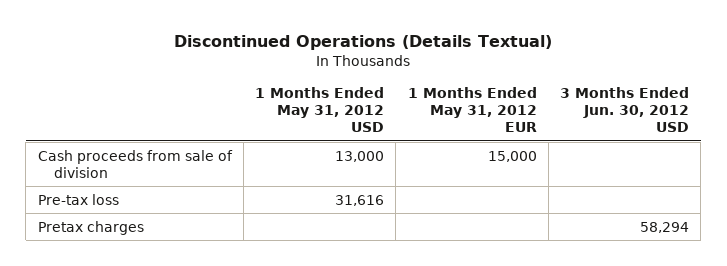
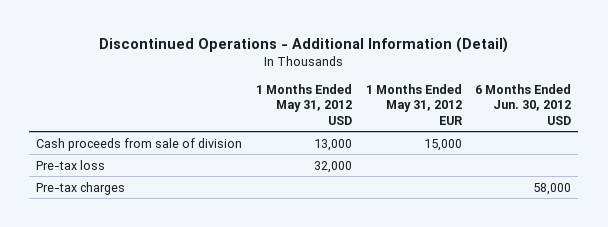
- Discontinued Operations (Details Textual)
+ Discontinued Operations - Additional Information (Detail)
- | 1 Months Ended May 31, 2012 USD | 1 Months Ended May 31, 2012 EUR | 3 Months Ended Jun. 30, 2012 USD
+ | 1 Months Ended May 31, 2012 USD | 1 Months Ended May 31, 2012 EUR | 6 Months Ended Jun. 30, 2012 USD
- Pre-tax loss | 31,616 | |
- Pretax charges | | | 58,294
+ Pre-tax loss | 32,000 | |
+ Pre-tax charges | | | 58,000

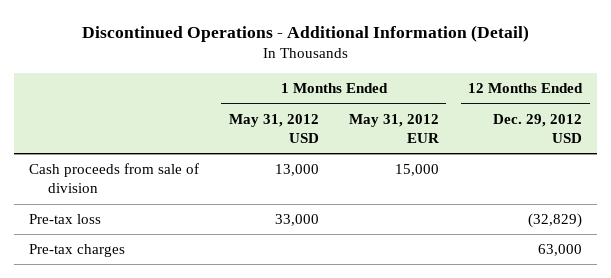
- | 1 Months Ended May 31, 2012 USD | 1 Months Ended May 31, 2012 EUR | 6 Months Ended Jun. 30, 2012 USD
+ | 1 Months Ended May 31, 2012 USD | 1 Months Ended May 31, 2012 EUR | 12 Months Ended Dec. 29, 2012 USD
- Pre-tax loss | 32,000 | |
+ Pre-tax loss | 33,000 | | (32,829)

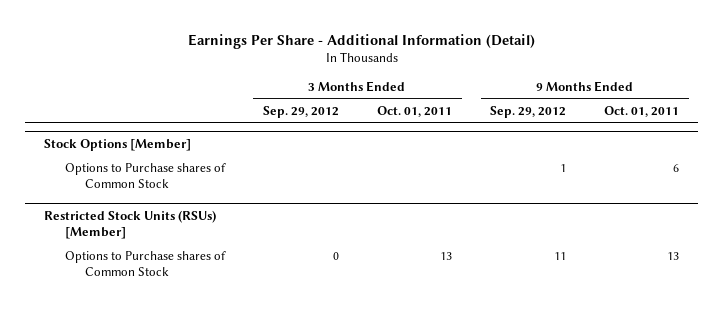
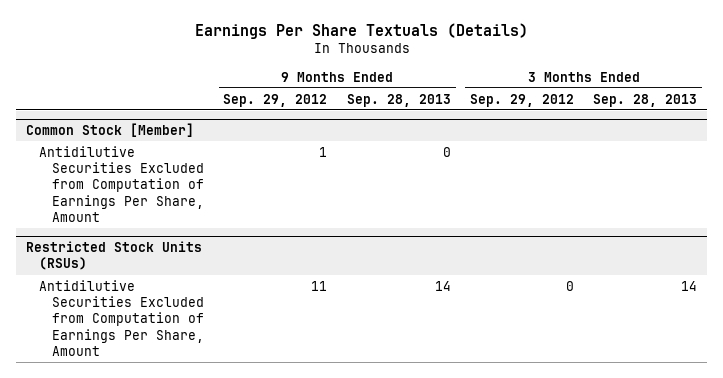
- Earnings Per Share - Additional Information (Detail)
+ Earnings Per Share Textuals (Details)
- | 3 Months Ended Sep. 29, 2012 | 3 Months Ended Oct. 01, 2011 | 9 Months Ended Sep. 29, 2012 | 9 Months Ended Oct. 01, 2011
+ | 9 Months Ended Sep. 29, 2012 | 9 Months Ended Sep. 28, 2013 | 3 Months Ended Sep. 29, 2012 | 3 Months Ended Sep. 28, 2013
- Stock Options [Member]
- Options to Purchase shares of Common Stock | | | 1 | 6
- Restricted Stock Units (RSUs) [Member]
- Options to Purchase shares of Common Stock | 0 | 13 | 11 | 13
+ Common Stock [Member]
+ Antidilutive Securities Excluded from Computation of Earnings Per Share, Amount | 1 | 0 | |
+ Restricted Stock Units (RSUs)
+ Antidilutive Securities Excluded from Computation of Earnings Per Share, Amount | 11 | 14 | 0 | 14

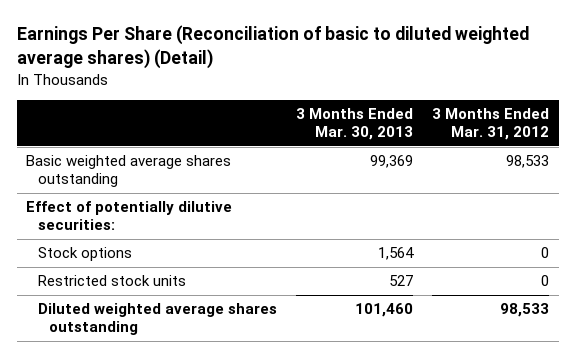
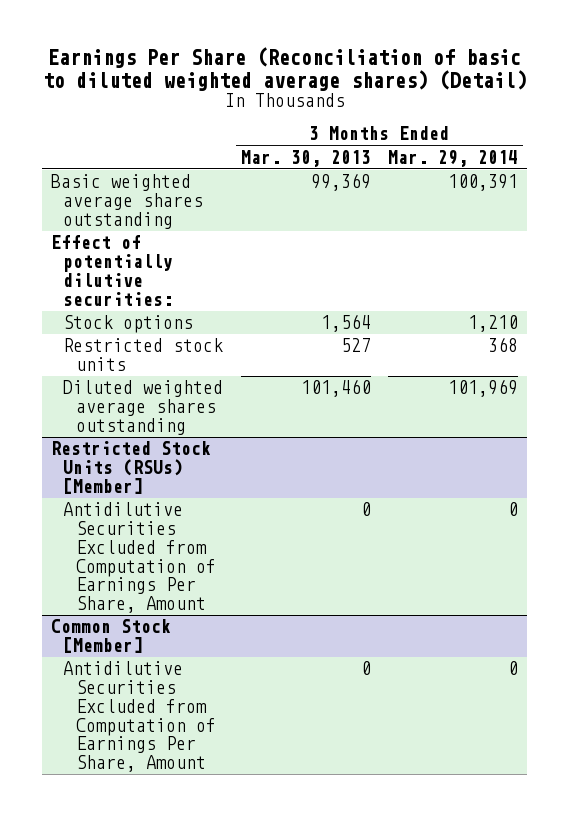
- | 3 Months Ended Mar. 30, 2013 | 3 Months Ended Mar. 31, 2012
+ | 3 Months Ended Mar. 30, 2013 | 3 Months Ended Mar. 29, 2014
+ Restricted Stock Units (RSUs) [Member]
+ Antidilutive Securities Excluded from Computation of Earnings Per Share, Amount | 0 | 0
+ Common Stock [Member]
+ Antidilutive Securities Excluded from Computation of Earnings Per Share, Amount | 0 | 0

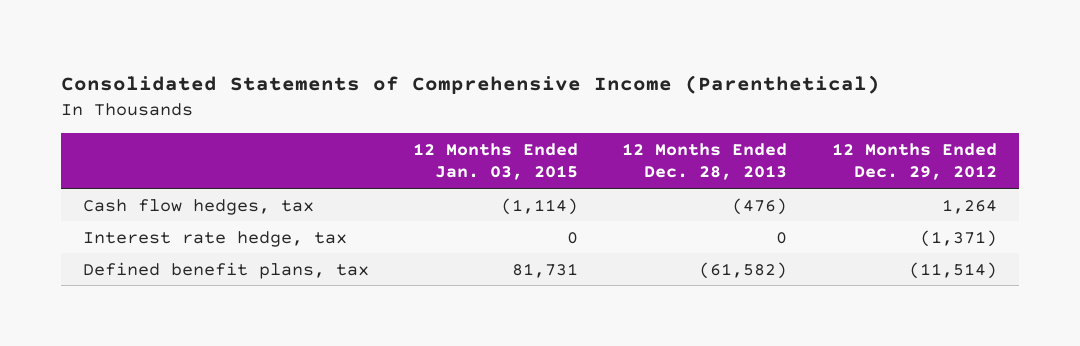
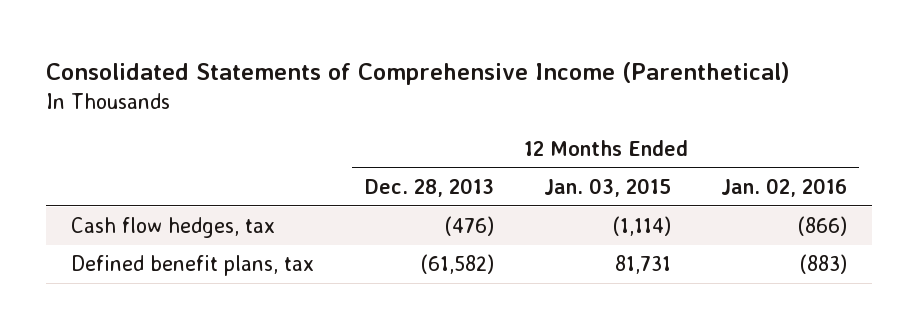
- | 12 Months Ended Jan. 03, 2015 | 12 Months Ended Dec. 28, 2013 | 12 Months Ended Dec. 29, 2012
+ | 12 Months Ended Dec. 28, 2013 | 12 Months Ended Jan. 03, 2015 | 12 Months Ended Jan. 02, 2016
- Interest rate hedge, tax | 0 | 0 | (1,371)

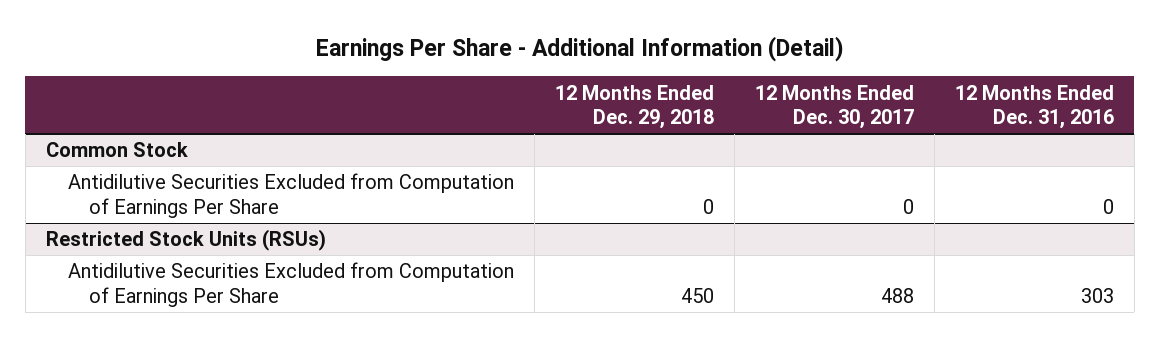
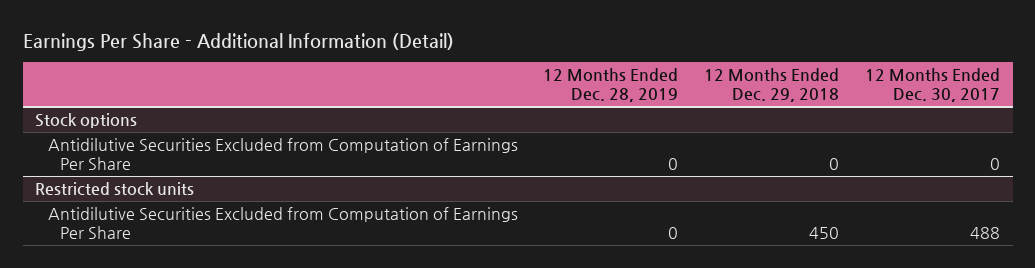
- | 12 Months Ended Dec. 29, 2018 | 12 Months Ended Dec. 30, 2017 | 12 Months Ended Dec. 31, 2016
+ | 12 Months Ended Dec. 28, 2019 | 12 Months Ended Dec. 29, 2018 | 12 Months Ended Dec. 30, 2017
- Common Stock
+ Stock options
- Restricted Stock Units (RSUs)
+ Restricted stock units

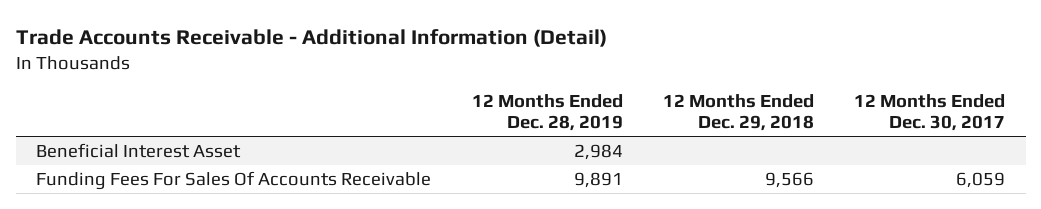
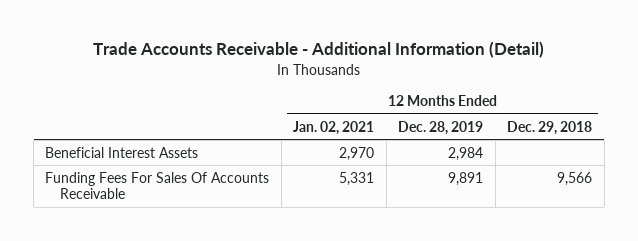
- | 12 Months Ended Dec. 28, 2019 | 12 Months Ended Dec. 29, 2018 | 12 Months Ended Dec. 30, 2017
+ | 12 Months Ended Jan. 02, 2021 | 12 Months Ended Dec. 28, 2019 | 12 Months Ended Dec. 29, 2018
- Beneficial Interest Asset | 2,984 | |
+ Beneficial Interest Assets | 2,970 | 2,984 |

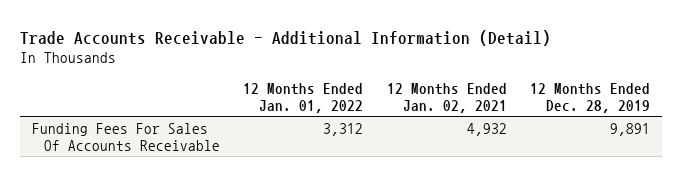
- | 12 Months Ended Jan. 02, 2021 | 12 Months Ended Dec. 28, 2019 | 12 Months Ended Dec. 29, 2018
+ | 12 Months Ended Jan. 01, 2022 | 12 Months Ended Jan. 02, 2021 | 12 Months Ended Dec. 28, 2019
- Beneficial Interest Assets | 2,970 | 2,984 |
- Funding Fees For Sales Of Accounts Receivable | 5,331 | 9,891 | 9,566
+ Funding Fees For Sales Of Accounts Receivable | 3,312 | 4,932 | 9,891

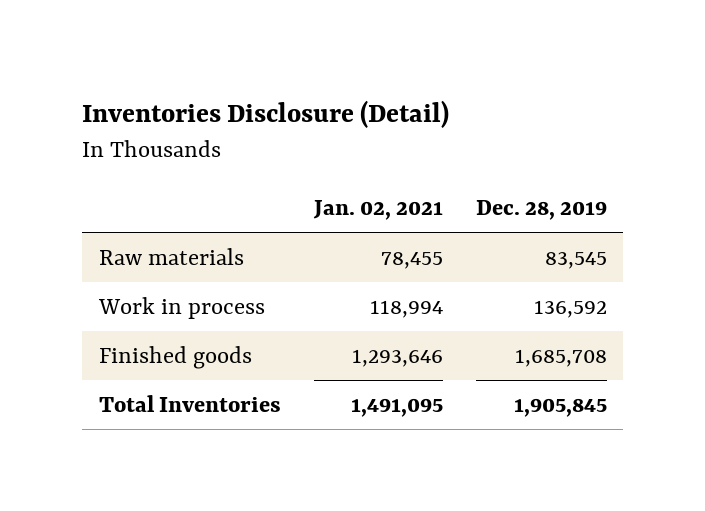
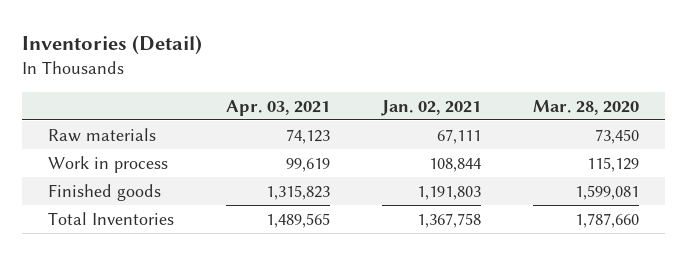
- Inventories Disclosure (Detail)
+ Inventories (Detail)
- | Jan. 02, 2021 | Dec. 28, 2019
+ | Apr. 03, 2021 | Jan. 02, 2021 | Mar. 28, 2020
- Raw materials | 78,455 | 83,545
- Work in process | 118,994 | 136,592
- Finished goods | 1,293,646 | 1,685,708
- Total Inventories | 1,491,095 | 1,905,845
+ Raw materials | 74,123 | 67,111 | 73,450
+ Work in process | 99,619 | 108,844 | 115,129
+ Finished goods | 1,315,823 | 1,191,803 | 1,599,081
+ Total Inventories | 1,489,565 | 1,367,758 | 1,787,660

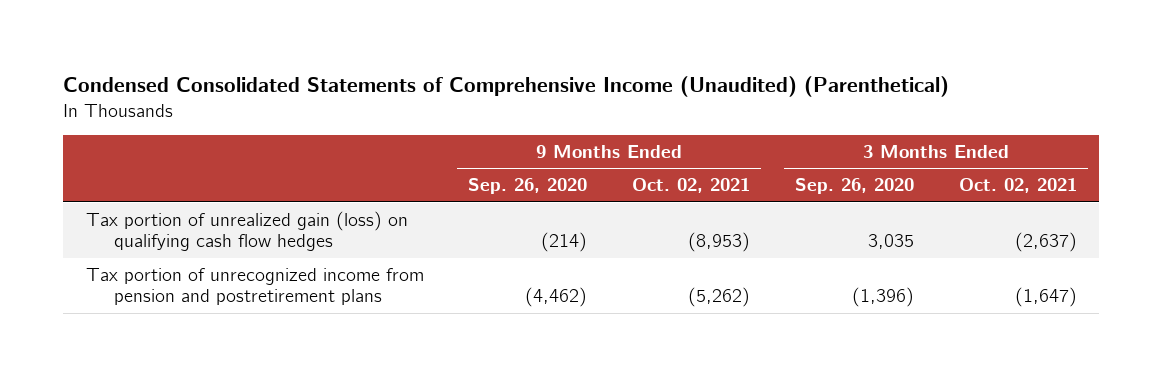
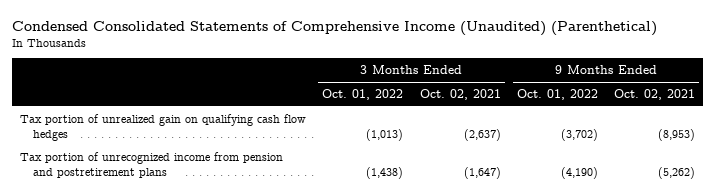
- | 9 Months Ended Sep. 26, 2020 | 9 Months Ended Oct. 02, 2021 | 3 Months Ended Sep. 26, 2020 | 3 Months Ended Oct. 02, 2021
+ | 3 Months Ended Oct. 01, 2022 | 3 Months Ended Oct. 02, 2021 | 9 Months Ended Oct. 01, 2022 | 9 Months Ended Oct. 02, 2021
- Tax portion of unrealized gain (loss) on qualifying cash flow hedges | (214) | (8,953) | 3,035 | (2,637)
+ Tax portion of unrealized gain on qualifying cash flow hedges | (1,013) | (2,637) | (3,702) | (8,953)

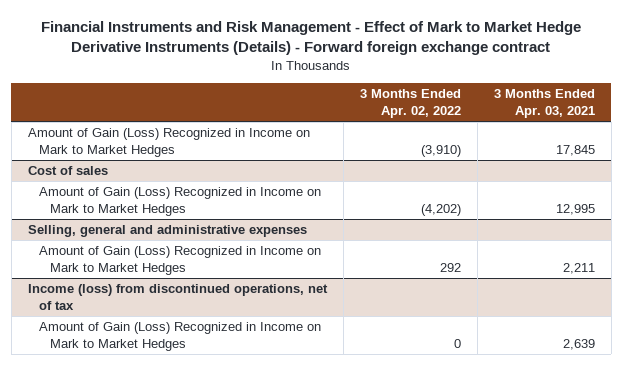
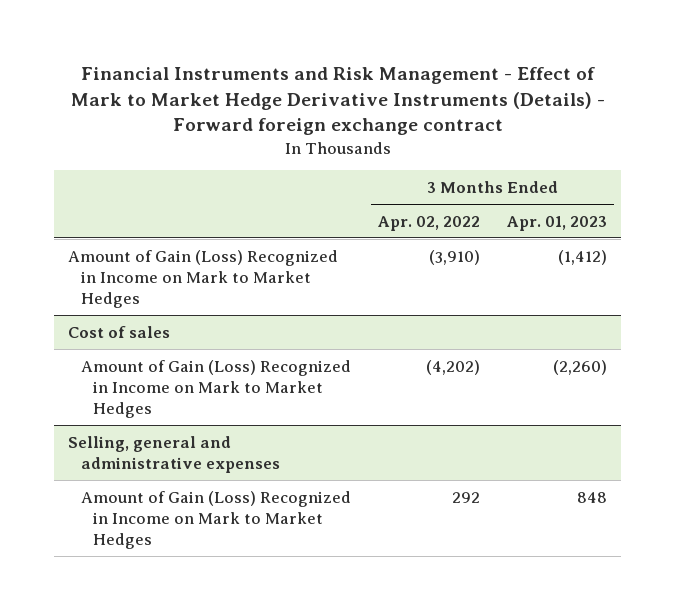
- | 3 Months Ended Apr. 02, 2022 | 3 Months Ended Apr. 03, 2021
+ | 3 Months Ended Apr. 02, 2022 | 3 Months Ended Apr. 01, 2023
- Income (loss) from discontinued operations, net of tax
- Amount of Gain (Loss) Recognized in Income on Mark to Market Hedges | 0 | 2,639

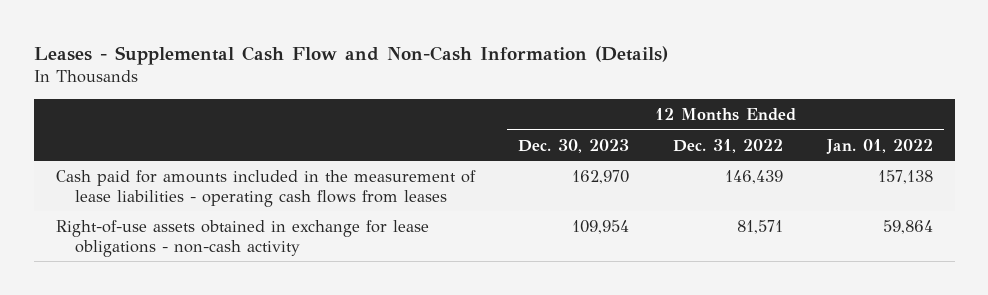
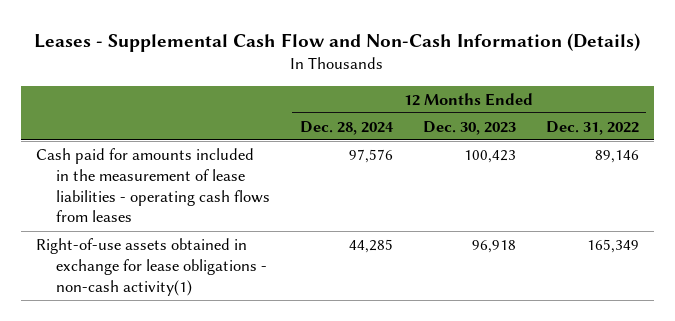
- | 12 Months Ended Dec. 30, 2023 | 12 Months Ended Dec. 31, 2022 | 12 Months Ended Jan. 01, 2022
+ | 12 Months Ended Dec. 28, 2024 | 12 Months Ended Dec. 30, 2023 | 12 Months Ended Dec. 31, 2022
- Cash paid for amounts included in the measurement of lease liabilities - operating cash flows from leases | 162,970 | 146,439 | 157,138
- Right-of-use assets obtained in exchange for lease obligations - non-cash activity | 109,954 | 81,571 | 59,864
+ Cash paid for amounts included in the measurement of lease liabilities - operating cash flows from leases | 97,576 | 100,423 | 89,146
+ Right-of-use assets obtained in exchange for lease obligations - non-cash activity(1) | 44,285 | 96,918 | 165,349

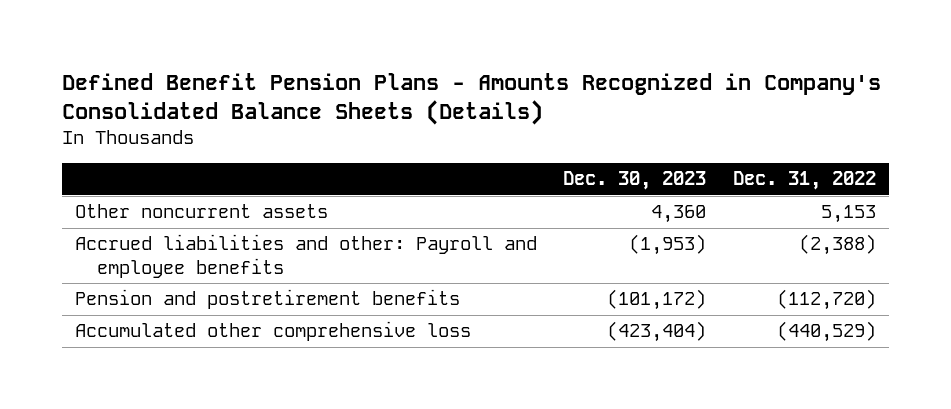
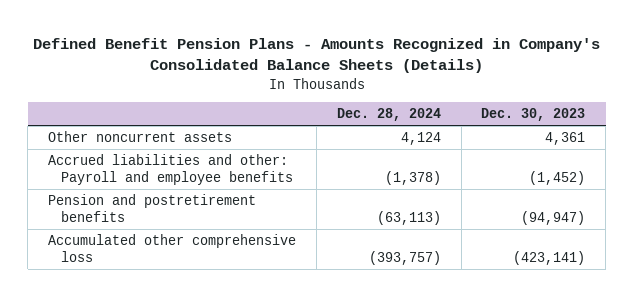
- | Dec. 30, 2023 | Dec. 31, 2022
+ | Dec. 28, 2024 | Dec. 30, 2023
- Other noncurrent assets | 4,360 | 5,153
- Accrued liabilities and other: Payroll and employee benefits | (1,953) | (2,388)
- Pension and postretirement benefits | (101,172) | (112,720)
- Accumulated other comprehensive loss | (423,404) | (440,529)
+ Other noncurrent assets | 4,124 | 4,361
+ Accrued liabilities and other: Payroll and employee benefits | (1,378) | (1,452)
+ Pension and postretirement benefits | (63,113) | (94,947)
+ Accumulated other comprehensive loss | (393,757) | (423,141)

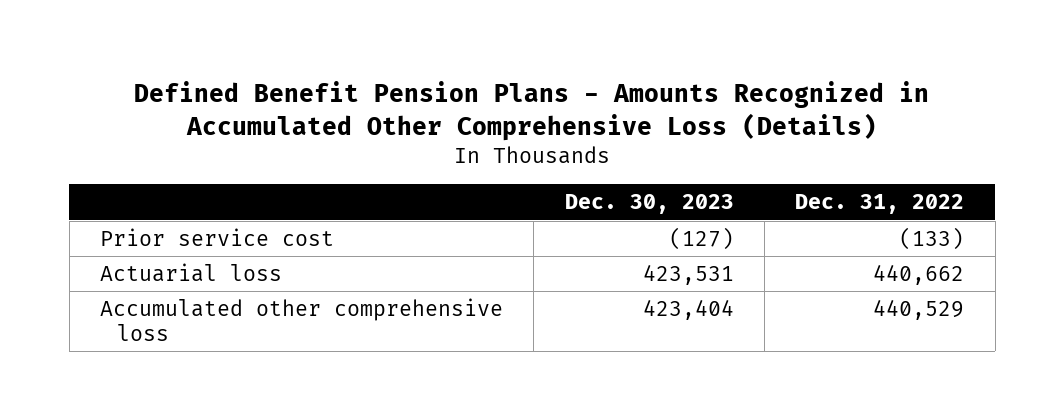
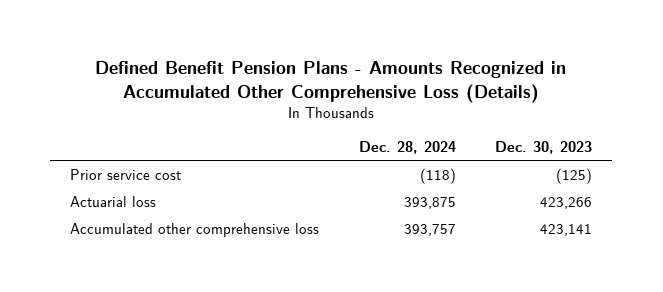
- | Dec. 30, 2023 | Dec. 31, 2022
+ | Dec. 28, 2024 | Dec. 30, 2023
- Prior service cost | (127) | (133)
- Actuarial loss | 423,531 | 440,662
- Accumulated other comprehensive loss | 423,404 | 440,529
+ Prior service cost | (118) | (125)
+ Actuarial loss | 393,875 | 423,266
+ Accumulated other comprehensive loss | 393,757 | 423,141

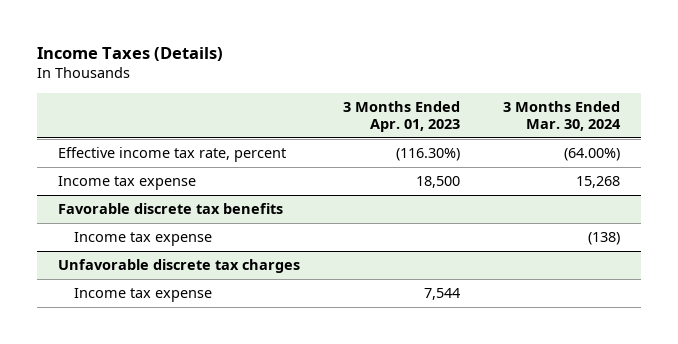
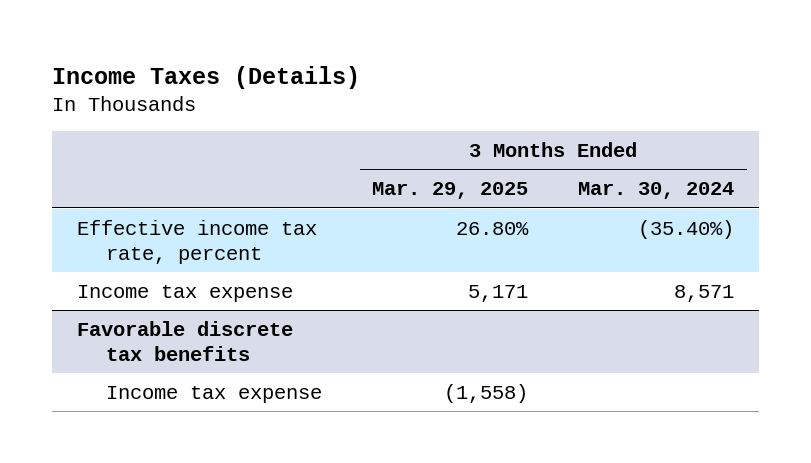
- | 3 Months Ended Apr. 01, 2023 | 3 Months Ended Mar. 30, 2024
+ | 3 Months Ended Mar. 29, 2025 | 3 Months Ended Mar. 30, 2024
- Effective income tax rate, percent | (116.30%) | (64.00%)
- Income tax expense | 18,500 | 15,268
+ Effective income tax rate, percent | 26.80% | (35.40%)
+ Income tax expense | 5,171 | 8,571
@ Favorable discrete tax benefits
- Income tax expense | | (138)
- Unfavorable discrete tax charges

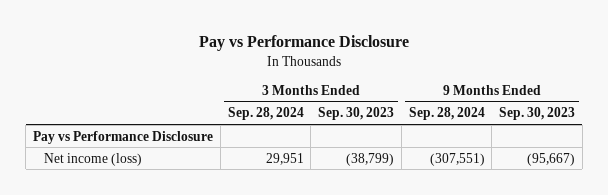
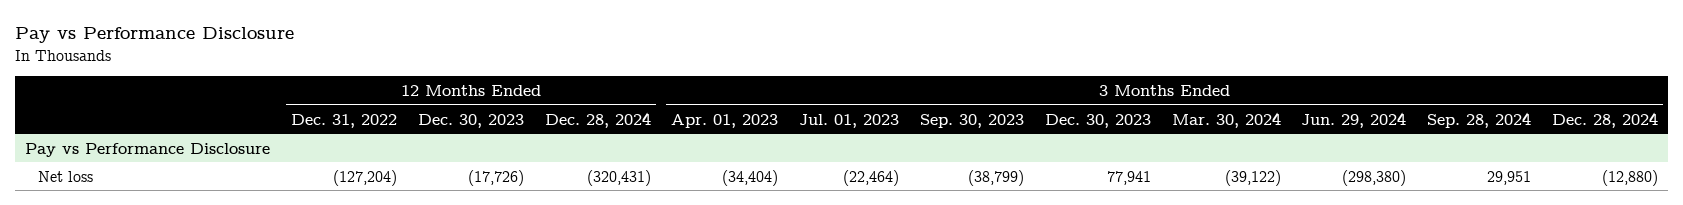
- | 3 Months Ended Sep. 28, 2024 | 3 Months Ended Sep. 30, 2023 | 9 Months Ended Sep. 28, 2024 | 9 Months Ended Sep. 30, 2023
+ | 12 Months Ended Dec. 31, 2022 | 12 Months Ended Dec. 30, 2023 | 12 Months Ended Dec. 28, 2024 | 3 Months Ended Apr. 01, 2023 | 3 Months Ended Jul. 01, 2023 | 3 Months Ended Sep. 30, 2023 | 3 Months Ended Dec. 30, 2023 | 3 Months Ended Mar. 30, 2024 | 3 Months Ended Jun. 29, 2024 | 3 Months Ended Sep. 28, 2024 | 3 Months Ended Dec. 28, 2024
- Net income (loss) | 29,951 | (38,799) | (307,551) | (95,667)
+ Net loss | (127,204) | (17,726) | (320,431) | (34,404) | (22,464) | (38,799) | 77,941 | (39,122) | (298,380) | 29,951 | (12,880)

